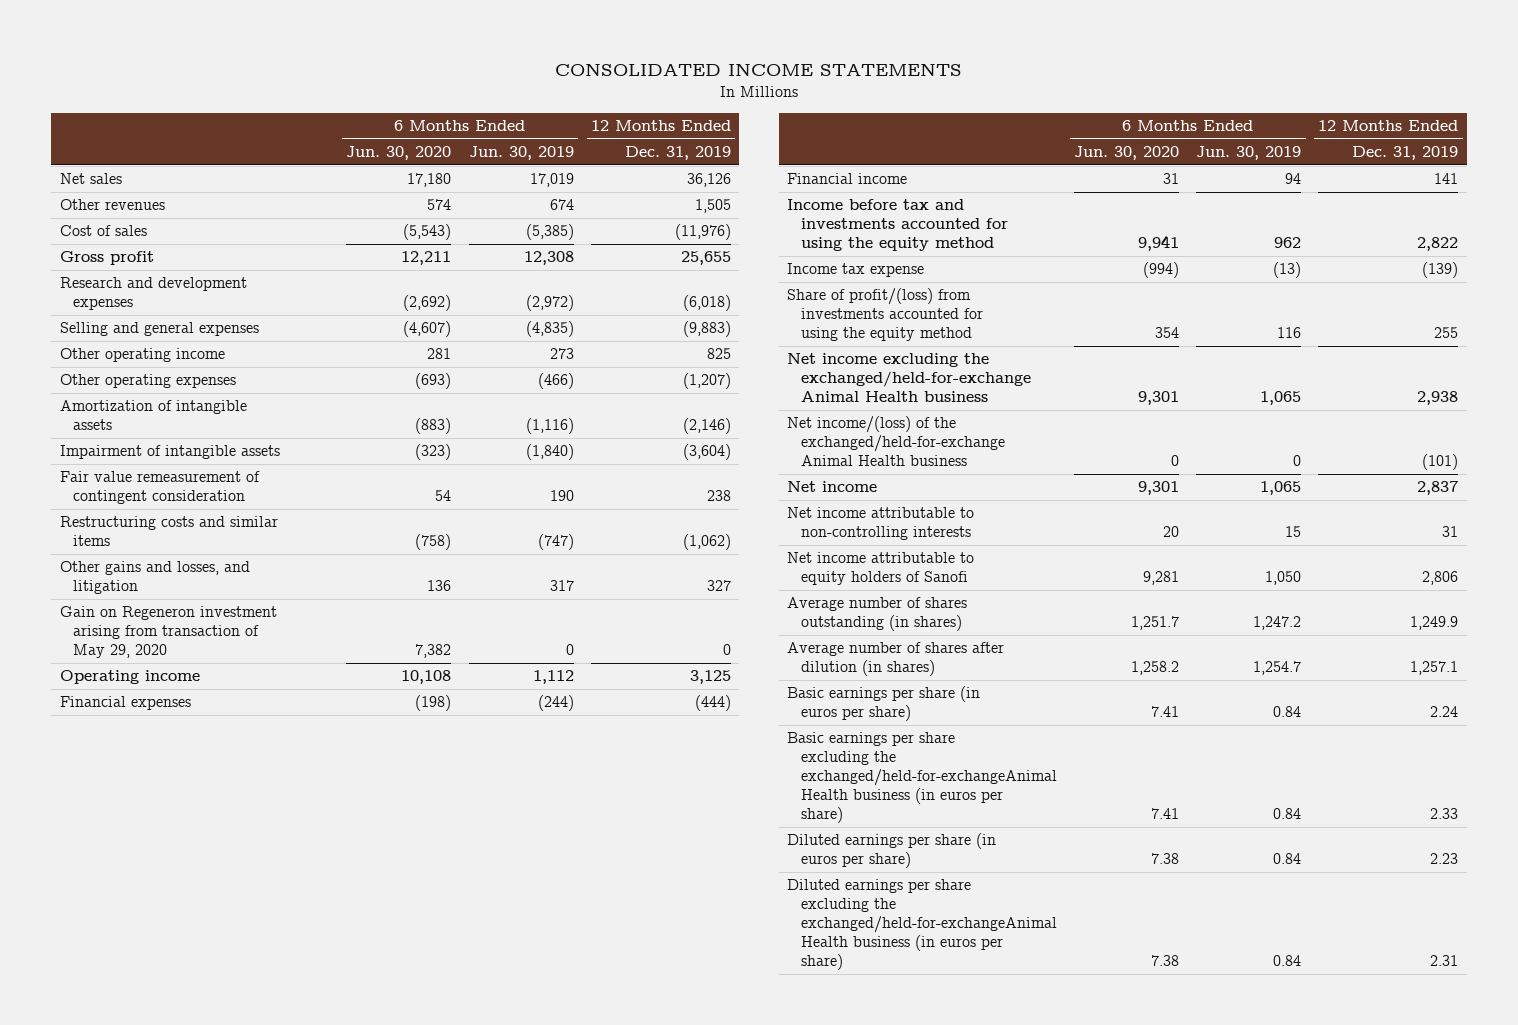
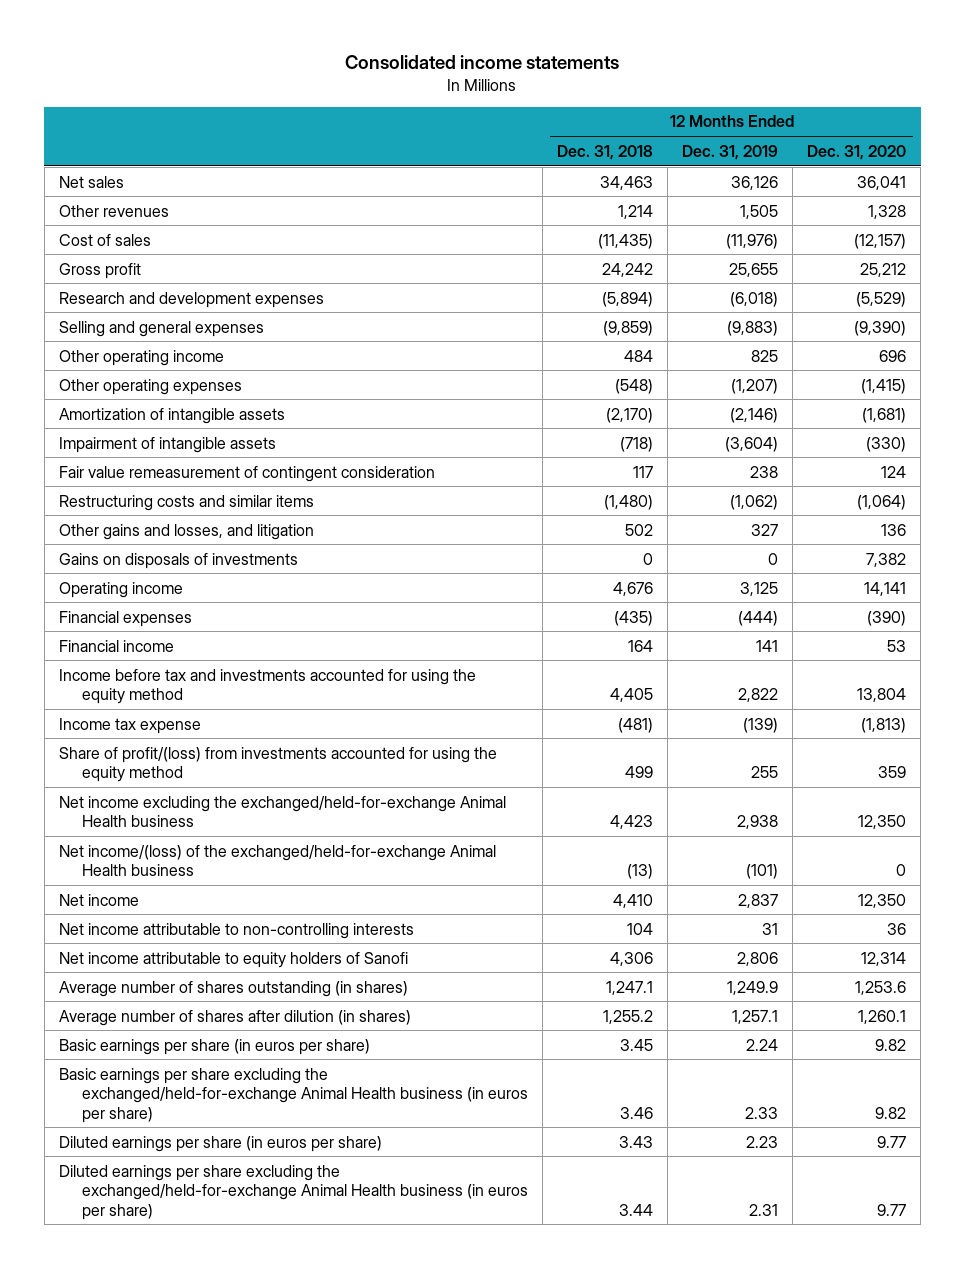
- CONSOLIDATED INCOME STATEMENTS
+ Consolidated income statements
- | 6 Months Ended Jun. 30, 2020 | 6 Months Ended Jun. 30, 2019 | 12 Months Ended Dec. 31, 2019
+ | 12 Months Ended Dec. 31, 2018 | 12 Months Ended Dec. 31, 2019 | 12 Months Ended Dec. 31, 2020
- Gain on Regeneron investment arising from transaction of May 29, 2020 | 7,382 | 0 | 0
+ Gains on disposals of investments | 0 | 0 | 7,382
- Basic earnings per share excluding the exchanged/held-for-exchangeAnimal Health business (in euros per share) | 7.41 | 0.84 | 2.33
+ Basic earnings per share excluding the exchanged/held-for-exchange Animal Health business (in euros per share) | 3.46 | 2.33 | 9.82
- Diluted earnings per share excluding the exchanged/held-for-exchangeAnimal Health business (in euros per share) | 7.38 | 0.84 | 2.31
+ Diluted earnings per share excluding the exchanged/held-for-exchange Animal Health business (in euros per share) | 3.44 | 2.31 | 9.77

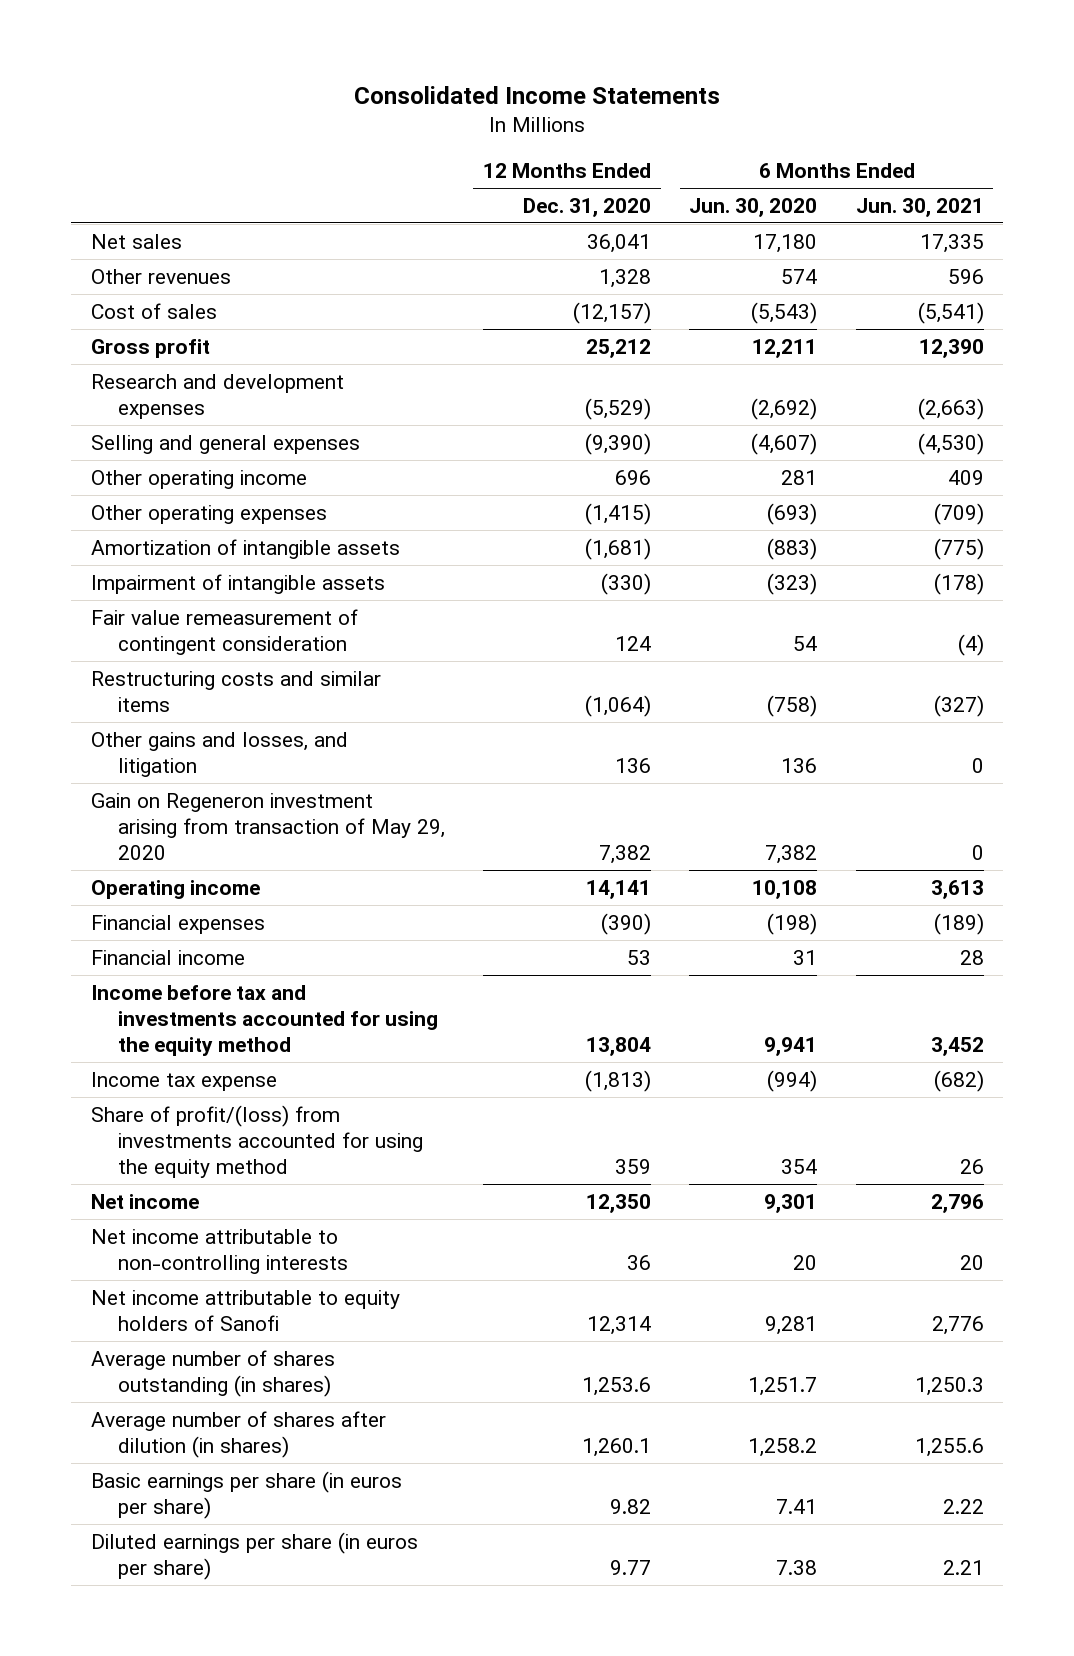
- Consolidated income statements
+ Consolidated Income Statements
- | 12 Months Ended Dec. 31, 2018 | 12 Months Ended Dec. 31, 2019 | 12 Months Ended Dec. 31, 2020
+ | 12 Months Ended Dec. 31, 2020 | 6 Months Ended Jun. 30, 2020 | 6 Months Ended Jun. 30, 2021
- Gains on disposals of investments | 0 | 0 | 7,382
+ Gain on Regeneron investment arising from transaction of May 29, 2020 | 7,382 | 7,382 | 0
- Net income excluding the exchanged/held-for-exchange Animal Health business | 4,423 | 2,938 | 12,350
- Net income/(loss) of the exchanged/held-for-exchange Animal Health business | (13) | (101) | 0
- Basic earnings per share excluding the exchanged/held-for-exchange Animal Health business (in euros per share) | 3.46 | 2.33 | 9.82
- Diluted earnings per share excluding the exchanged/held-for-exchange Animal Health business (in euros per share) | 3.44 | 2.31 | 9.77

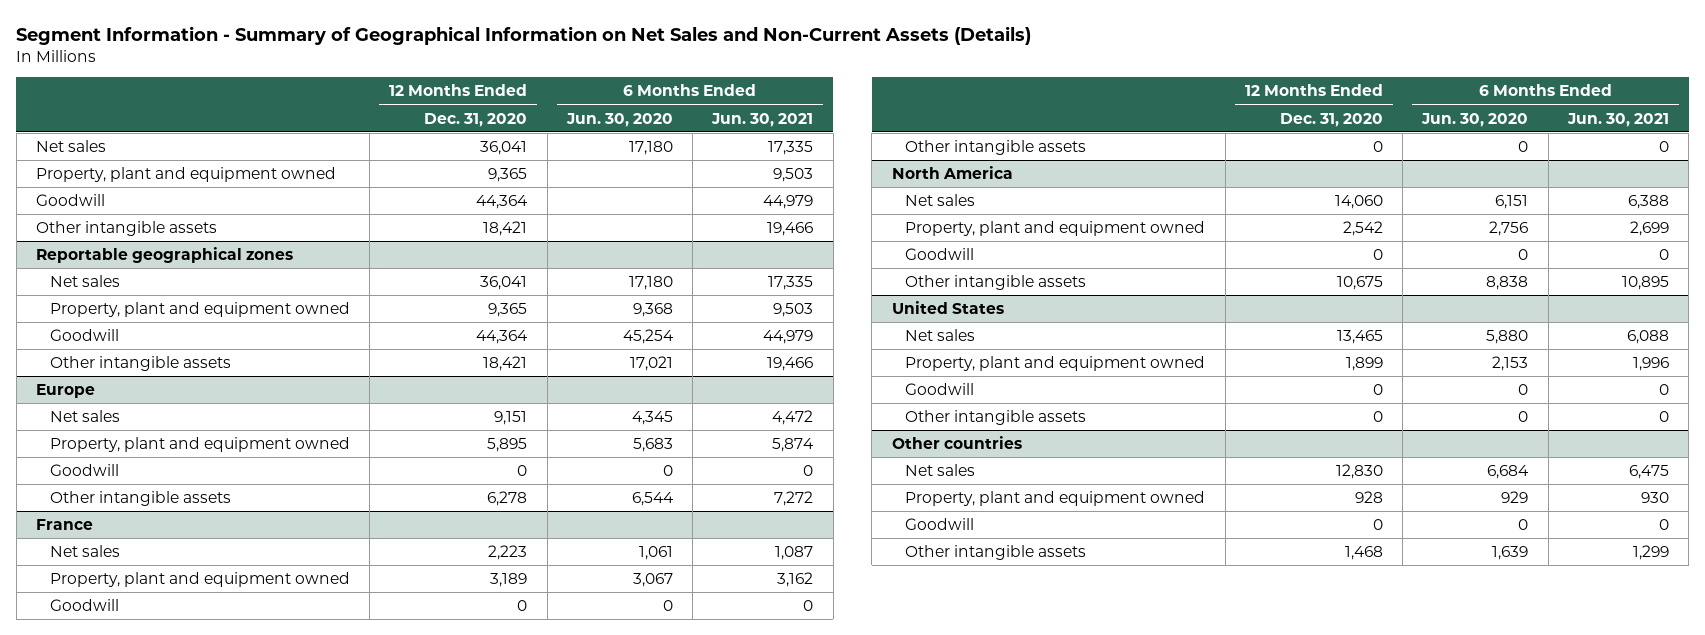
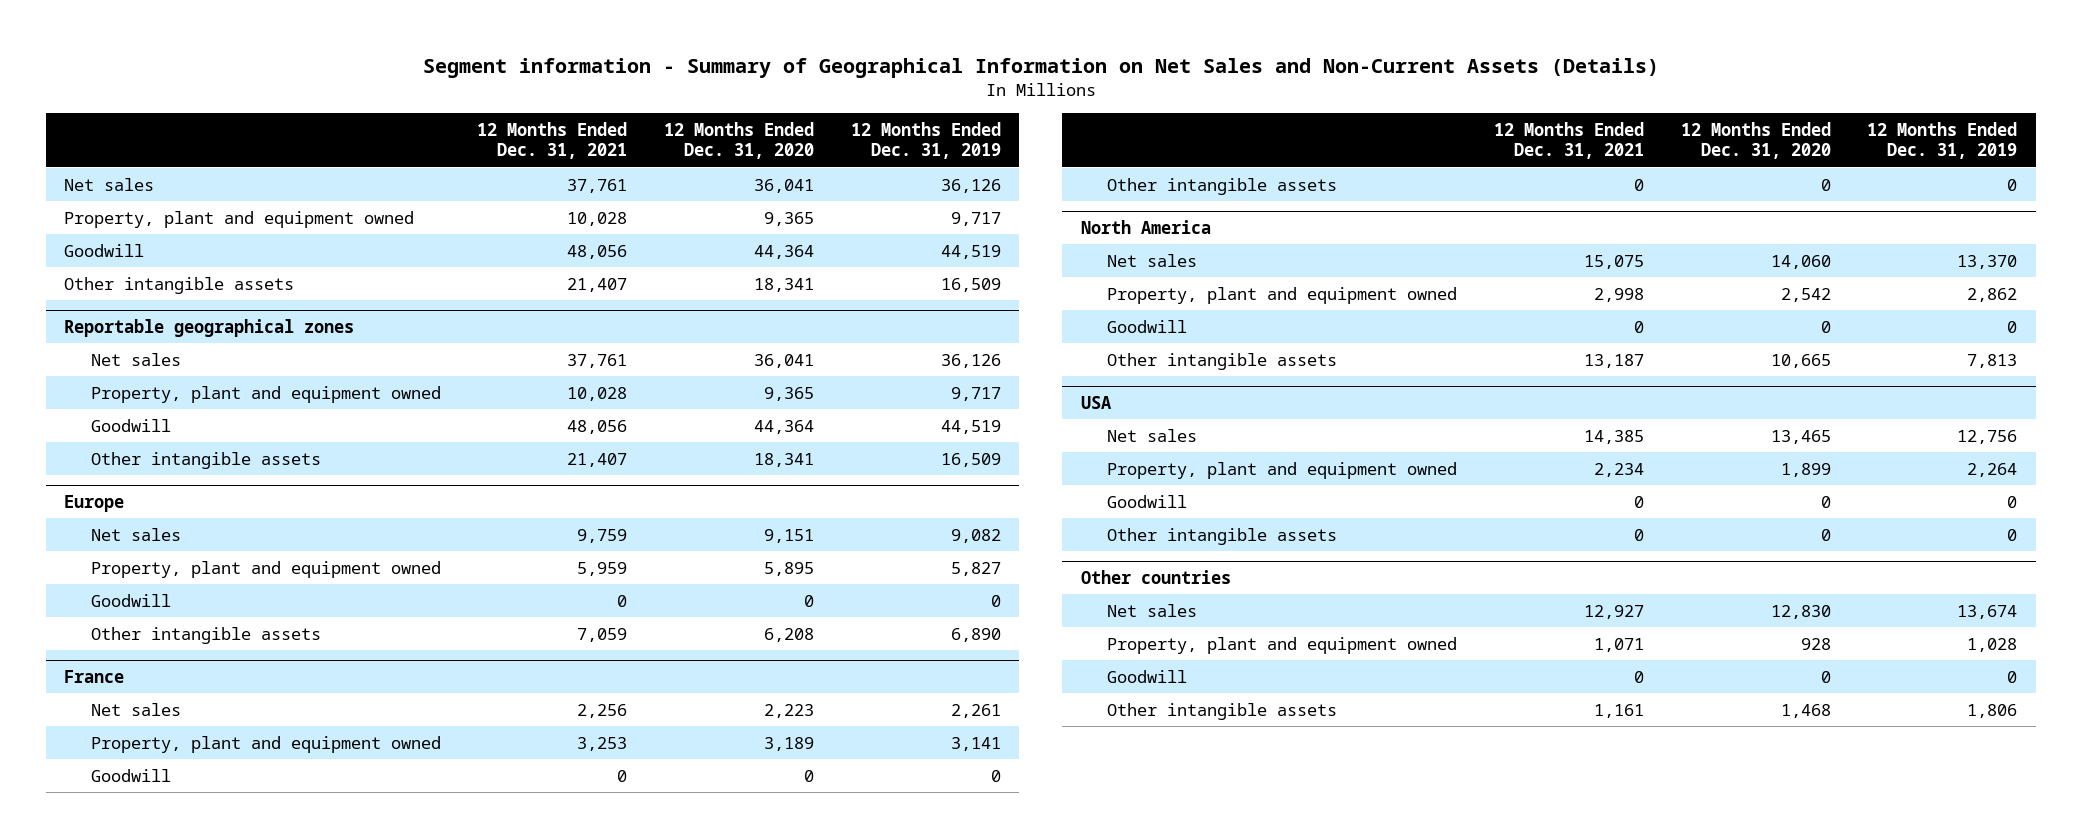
- Segment Information - Summary of Geographical Information on Net Sales and Non-Current Assets (Details)
+ Segment information - Summary of Geographical Information on Net Sales and Non-Current Assets (Details)
- | 12 Months Ended Dec. 31, 2020 | 6 Months Ended Jun. 30, 2020 | 6 Months Ended Jun. 30, 2021
+ | 12 Months Ended Dec. 31, 2021 | 12 Months Ended Dec. 31, 2020 | 12 Months Ended Dec. 31, 2019
- Other intangible assets | 18,421 | | 19,466
+ Other intangible assets | 21,407 | 18,341 | 16,509
@ Reportable geographical zones
- Other intangible assets | 18,421 | 17,021 | 19,466
+ Other intangible assets | 21,407 | 18,341 | 16,509
@ Europe
- Other intangible assets | 6,278 | 6,544 | 7,272
+ Other intangible assets | 7,059 | 6,208 | 6,890
@ North America
- Other intangible assets | 10,675 | 8,838 | 10,895
- United States
@ North America
+ Other intangible assets | 13,187 | 10,665 | 7,813
+ USA

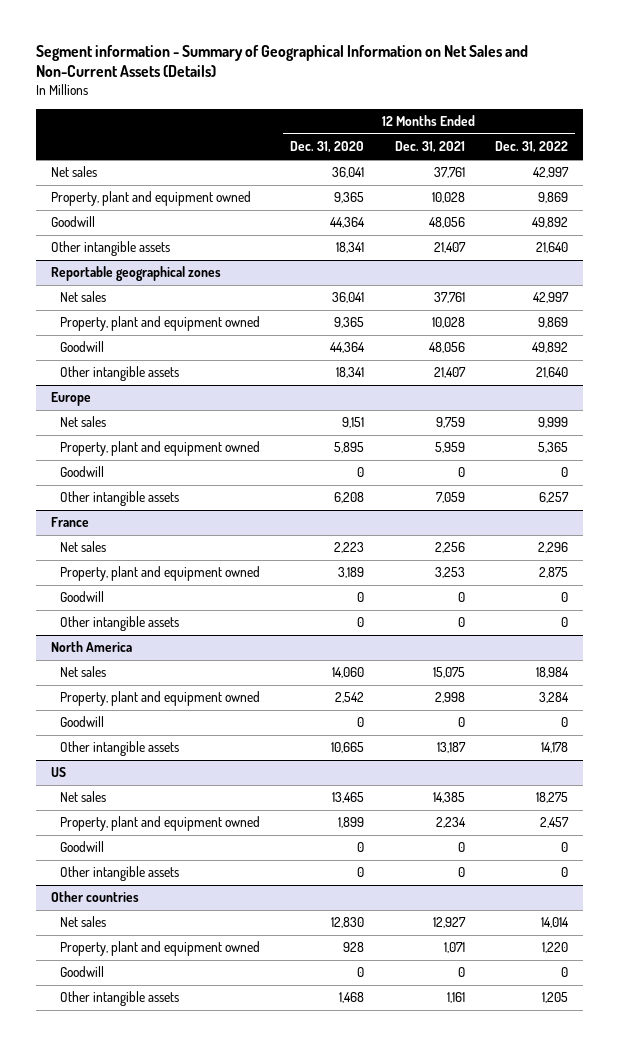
- | 12 Months Ended Dec. 31, 2021 | 12 Months Ended Dec. 31, 2020 | 12 Months Ended Dec. 31, 2019
+ | 12 Months Ended Dec. 31, 2020 | 12 Months Ended Dec. 31, 2021 | 12 Months Ended Dec. 31, 2022
- USA
+ US

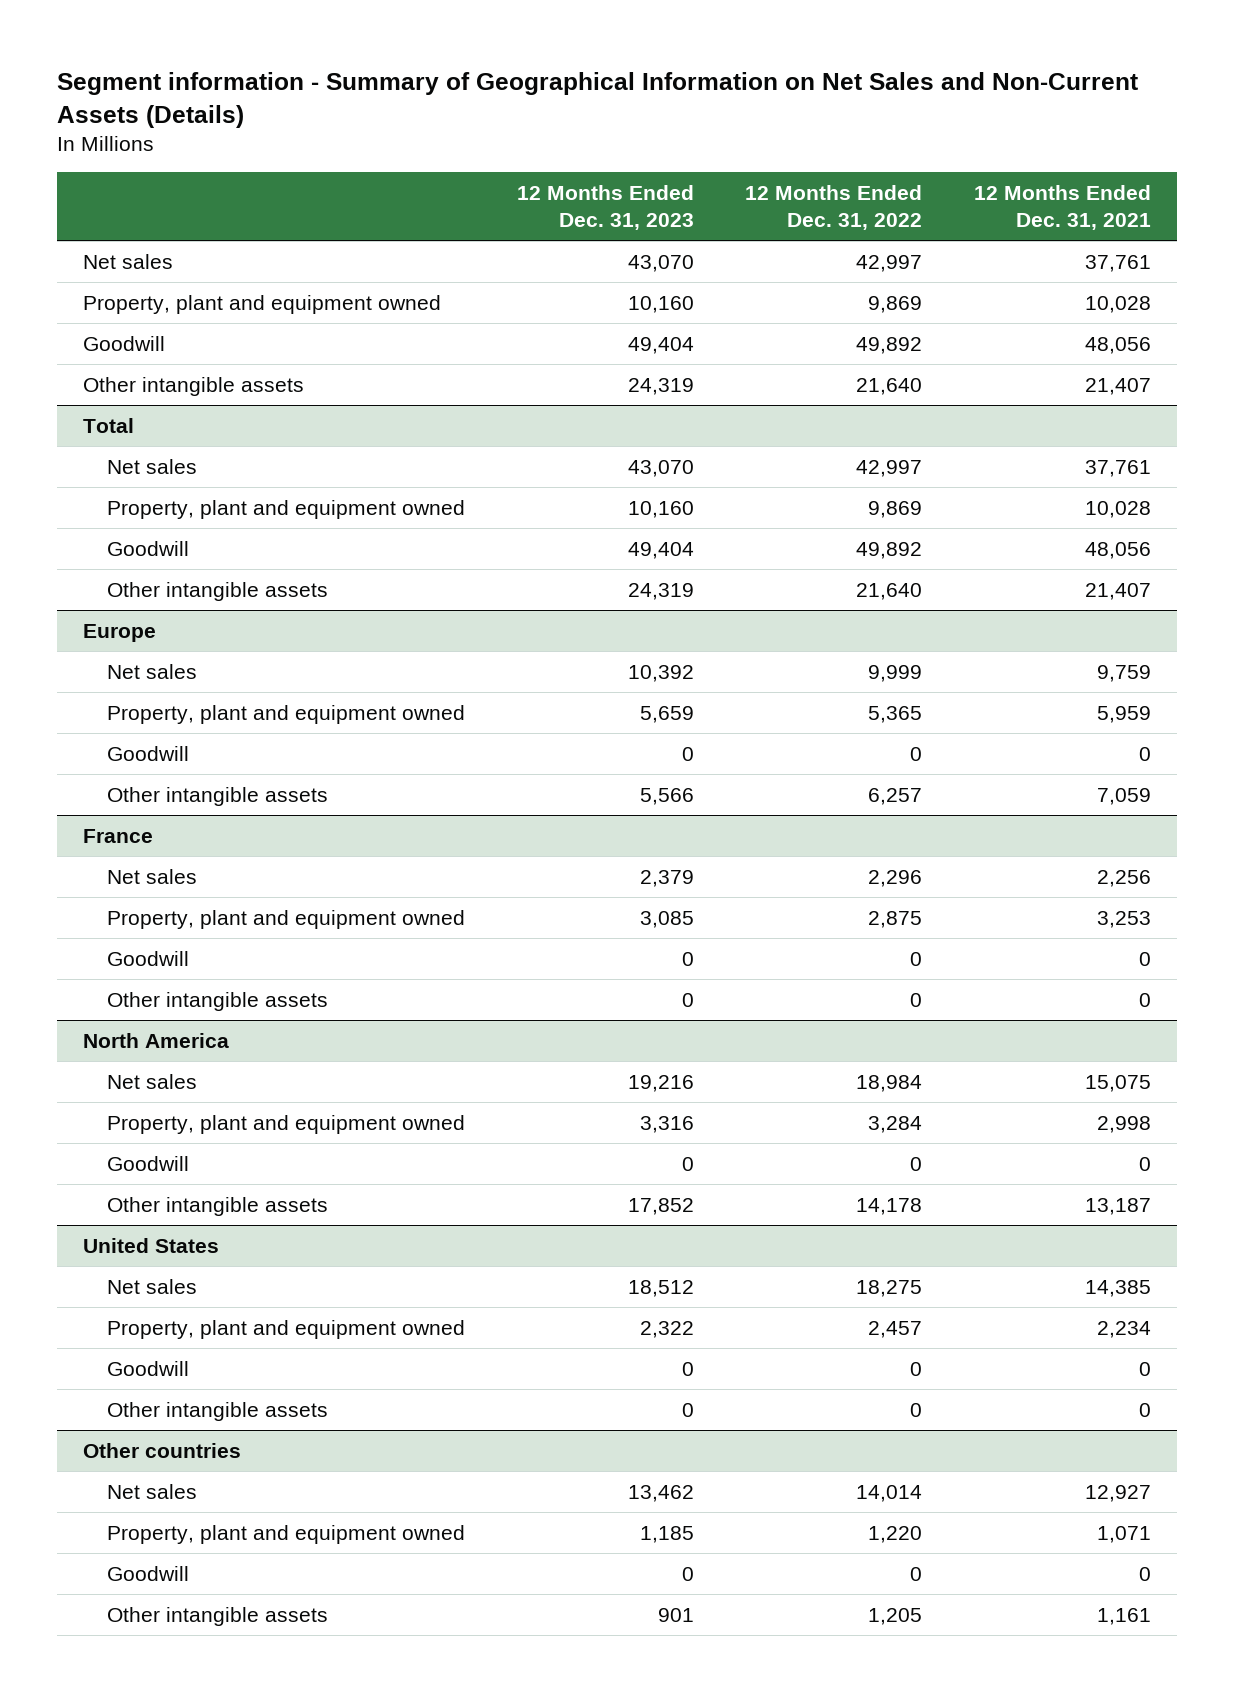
- | 12 Months Ended Dec. 31, 2020 | 12 Months Ended Dec. 31, 2021 | 12 Months Ended Dec. 31, 2022
+ | 12 Months Ended Dec. 31, 2023 | 12 Months Ended Dec. 31, 2022 | 12 Months Ended Dec. 31, 2021
- Reportable geographical zones
+ Total
- US
+ United States

